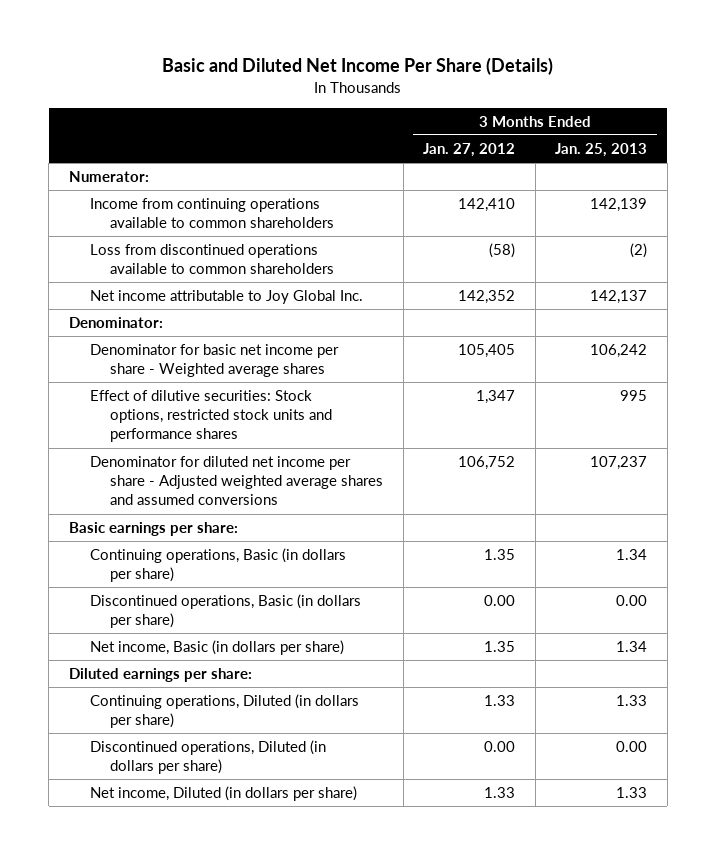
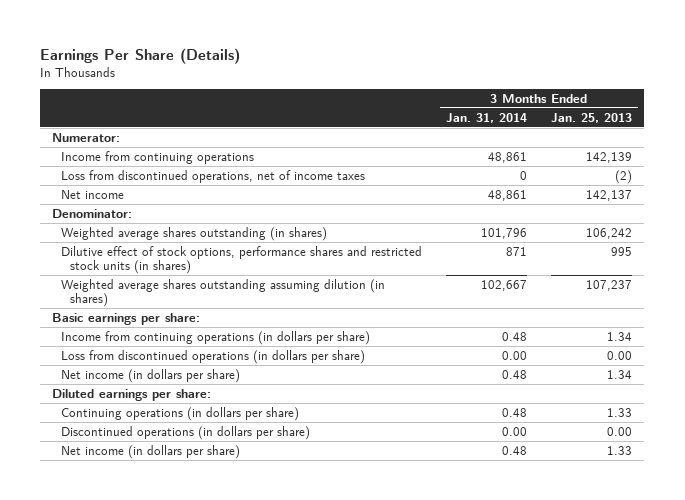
- Basic and Diluted Net Income Per Share (Details)
+ Earnings Per Share (Details)
- | 3 Months Ended Jan. 27, 2012 | 3 Months Ended Jan. 25, 2013
+ | 3 Months Ended Jan. 31, 2014 | 3 Months Ended Jan. 25, 2013
- Income from continuing operations available to common shareholders | 142,410 | 142,139
- Loss from discontinued operations available to common shareholders | (58) | (2)
- Net income attributable to Joy Global Inc. | 142,352 | 142,137
+ Income from continuing operations | 48,861 | 142,139
+ Loss from discontinued operations, net of income taxes | 0 | (2)
+ Net income | 48,861 | 142,137
- Denominator for basic net income per share - Weighted average shares | 105,405 | 106,242
- Effect of dilutive securities: Stock options, restricted stock units and performance shares | 1,347 | 995
- Denominator for diluted net income per share - Adjusted weighted average shares and assumed conversions | 106,752 | 107,237
+ Weighted average shares outstanding (in shares) | 101,796 | 106,242
+ Dilutive effect of stock options, performance shares and restricted stock units (in shares) | 871 | 995
+ Weighted average shares outstanding assuming dilution (in shares) | 102,667 | 107,237
- Continuing operations, Basic (in dollars per share) | 1.35 | 1.34
- Discontinued operations, Basic (in dollars per share) | 0.00 | 0.00
- Net income, Basic (in dollars per share) | 1.35 | 1.34
+ Income from continuing operations (in dollars per share) | 0.48 | 1.34
+ Loss from discontinued operations (in dollars per share) | 0.00 | 0.00
+ Net income (in dollars per share) | 0.48 | 1.34
- Continuing operations, Diluted (in dollars per share) | 1.33 | 1.33
- Discontinued operations, Diluted (in dollars per share) | 0.00 | 0.00
- Net income, Diluted (in dollars per share) | 1.33 | 1.33
+ Continuing operations (in dollars per share) | 0.48 | 1.33
+ Discontinued operations (in dollars per share) | 0.00 | 0.00
+ Net income (in dollars per share) | 0.48 | 1.33

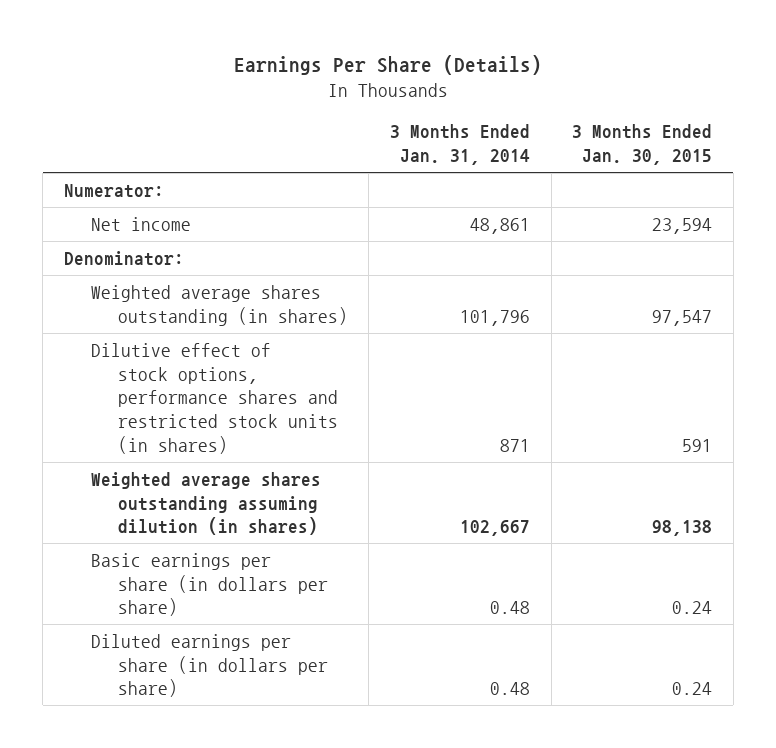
- | 3 Months Ended Jan. 31, 2014 | 3 Months Ended Jan. 25, 2013
+ | 3 Months Ended Jan. 31, 2014 | 3 Months Ended Jan. 30, 2015
- Income from continuing operations | 48,861 | 142,139
- Loss from discontinued operations, net of income taxes | 0 | (2)
- Basic earnings per share:
- Income from continuing operations (in dollars per share) | 0.48 | 1.34
- Loss from discontinued operations (in dollars per share) | 0.00 | 0.00
- Net income (in dollars per share) | 0.48 | 1.34
- Diluted earnings per share:
- Continuing operations (in dollars per share) | 0.48 | 1.33
- Discontinued operations (in dollars per share) | 0.00 | 0.00
- Net income (in dollars per share) | 0.48 | 1.33
+ Basic earnings per share (in dollars per share) | 0.48 | 0.24
+ Diluted earnings per share (in dollars per share) | 0.48 | 0.24

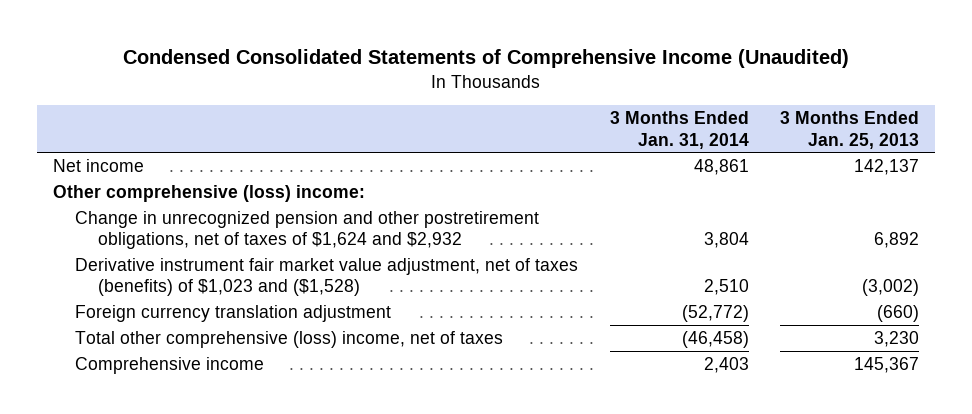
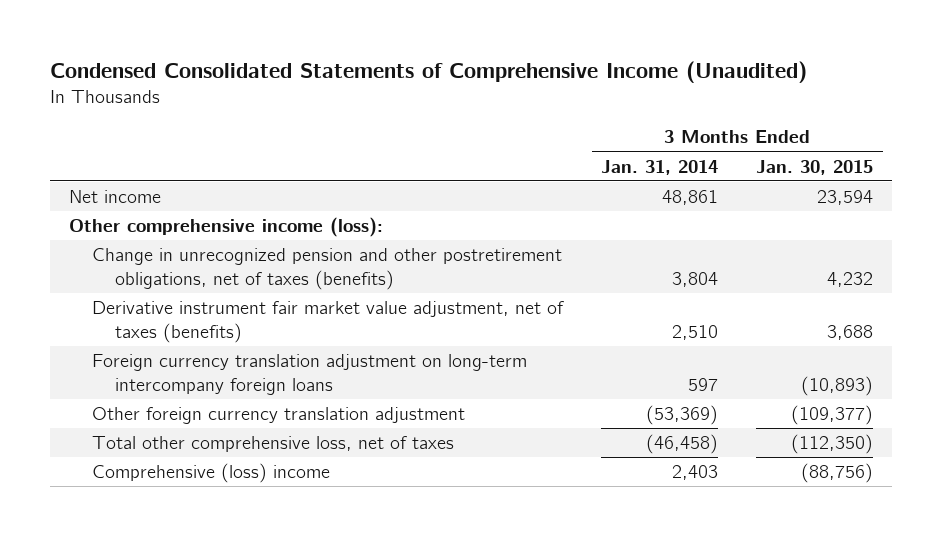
- | 3 Months Ended Jan. 31, 2014 | 3 Months Ended Jan. 25, 2013
+ | 3 Months Ended Jan. 31, 2014 | 3 Months Ended Jan. 30, 2015
- Other comprehensive (loss) income:
- Change in unrecognized pension and other postretirement obligations, net of taxes of $1,624 and $2,932 | 3,804 | 6,892
- Derivative instrument fair market value adjustment, net of taxes (benefits) of $1,023 and ($1,528) | 2,510 | (3,002)
- Foreign currency translation adjustment | (52,772) | (660)
- Total other comprehensive (loss) income, net of taxes | (46,458) | 3,230
- Comprehensive income | 2,403 | 145,367
+ Other comprehensive income (loss):
+ Change in unrecognized pension and other postretirement obligations, net of taxes (benefits) | 3,804 | 4,232
+ Derivative instrument fair market value adjustment, net of taxes (benefits) | 2,510 | 3,688
+ Foreign currency translation adjustment on long-term intercompany foreign loans | 597 | (10,893)
+ Other foreign currency translation adjustment | (53,369) | (109,377)
+ Total other comprehensive loss, net of taxes | (46,458) | (112,350)
+ Comprehensive (loss) income | 2,403 | (88,756)

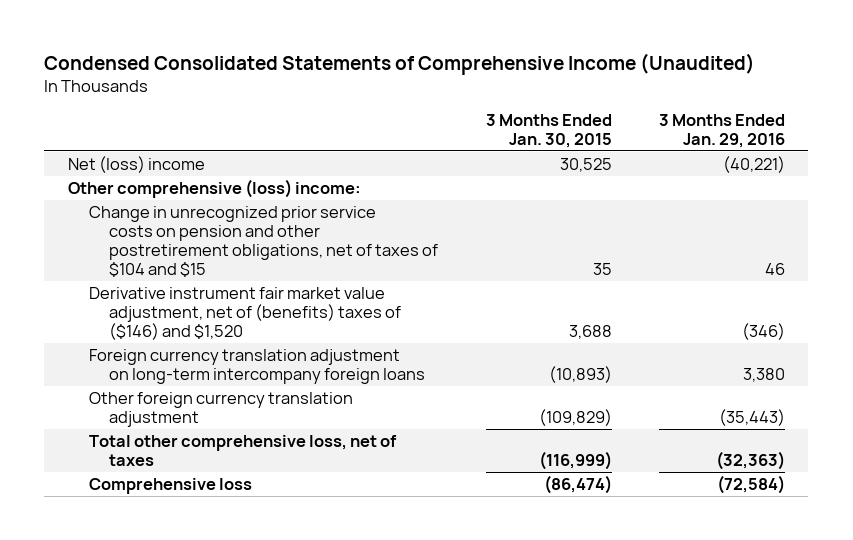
- | 3 Months Ended Jan. 31, 2014 | 3 Months Ended Jan. 30, 2015
+ | 3 Months Ended Jan. 30, 2015 | 3 Months Ended Jan. 29, 2016
- Net income | 48,861 | 23,594
- Other comprehensive income (loss):
- Change in unrecognized pension and other postretirement obligations, net of taxes (benefits) | 3,804 | 4,232
- Derivative instrument fair market value adjustment, net of taxes (benefits) | 2,510 | 3,688
+ Net (loss) income | 30,525 | (40,221)
+ Other comprehensive (loss) income:
+ Change in unrecognized prior service costs on pension and other postretirement obligations, net of taxes of $104 and $15 | 35 | 46
+ Derivative instrument fair market value adjustment, net of (benefits) taxes of ($146) and $1,520 | 3,688 | (346)
- Other foreign currency translation adjustment | (53,369) | (109,377)
- Total other comprehensive loss, net of taxes | (46,458) | (112,350)
- Comprehensive (loss) income | 2,403 | (88,756)
+ Other foreign currency translation adjustment | (109,829) | (35,443)
+ Total other comprehensive loss, net of taxes | (116,999) | (32,363)
+ Comprehensive loss | (86,474) | (72,584)

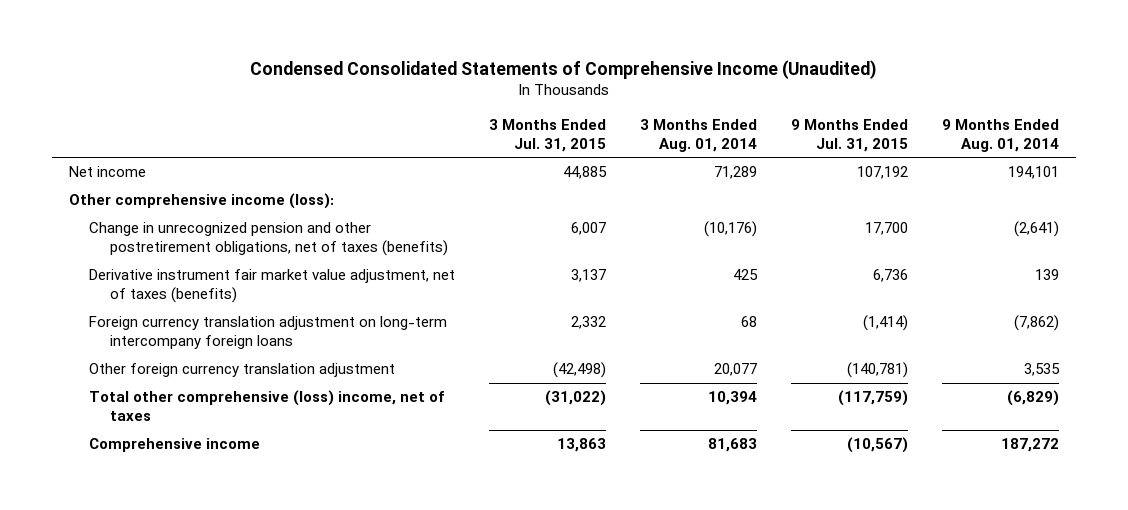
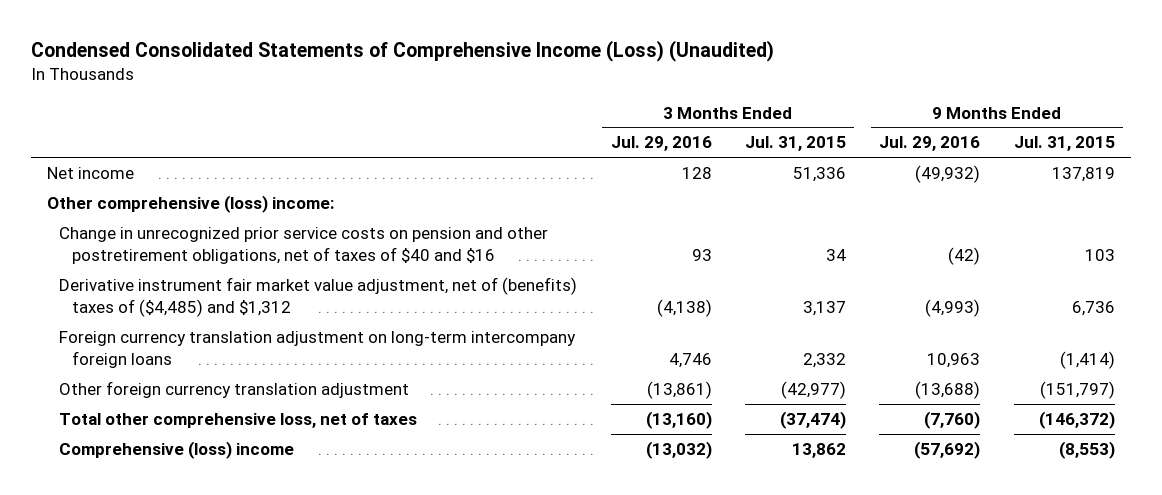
- Condensed Consolidated Statements of Comprehensive Income (Unaudited)
+ Condensed Consolidated Statements of Comprehensive Income (Loss) (Unaudited)
- | 3 Months Ended Jul. 31, 2015 | 3 Months Ended Aug. 01, 2014 | 9 Months Ended Jul. 31, 2015 | 9 Months Ended Aug. 01, 2014
+ | 3 Months Ended Jul. 29, 2016 | 3 Months Ended Jul. 31, 2015 | 9 Months Ended Jul. 29, 2016 | 9 Months Ended Jul. 31, 2015
- Net income | 44,885 | 71,289 | 107,192 | 194,101
- Other comprehensive income (loss):
- Change in unrecognized pension and other postretirement obligations, net of taxes (benefits) | 6,007 | (10,176) | 17,700 | (2,641)
- Derivative instrument fair market value adjustment, net of taxes (benefits) | 3,137 | 425 | 6,736 | 139
+ Net income | 128 | 51,336 | (49,932) | 137,819
+ Other comprehensive (loss) income:
+ Change in unrecognized prior service costs on pension and other postretirement obligations, net of taxes of $40 and $16 | 93 | 34 | (42) | 103
+ Derivative instrument fair market value adjustment, net of (benefits) taxes of ($4,485) and $1,312 | (4,138) | 3,137 | (4,993) | 6,736
- Other foreign currency translation adjustment | (42,498) | 20,077 | (140,781) | 3,535
- Total other comprehensive (loss) income, net of taxes | (31,022) | 10,394 | (117,759) | (6,829)
- Comprehensive income | 13,863 | 81,683 | (10,567) | 187,272
+ Other foreign currency translation adjustment | (13,861) | (42,977) | (13,688) | (151,797)
+ Total other comprehensive loss, net of taxes | (13,160) | (37,474) | (7,760) | (146,372)
+ Comprehensive (loss) income | (13,032) | 13,862 | (57,692) | (8,553)

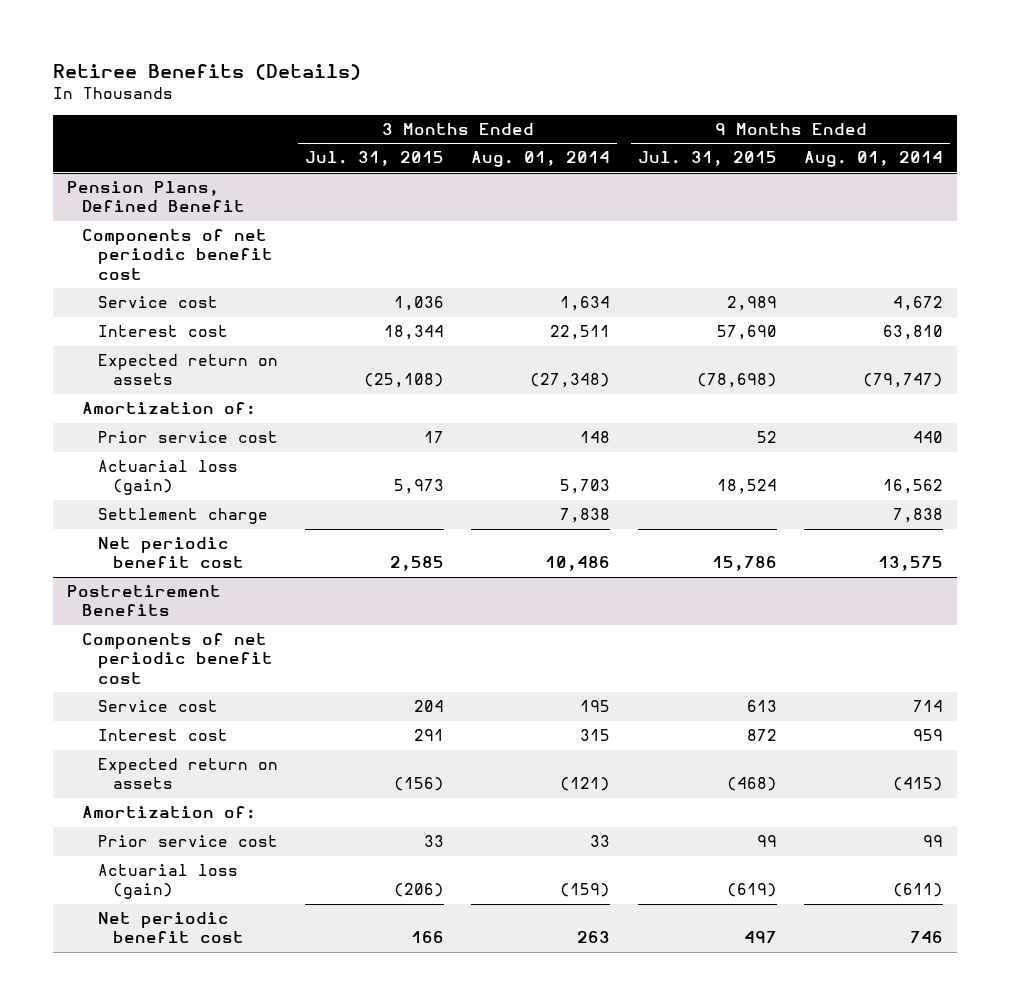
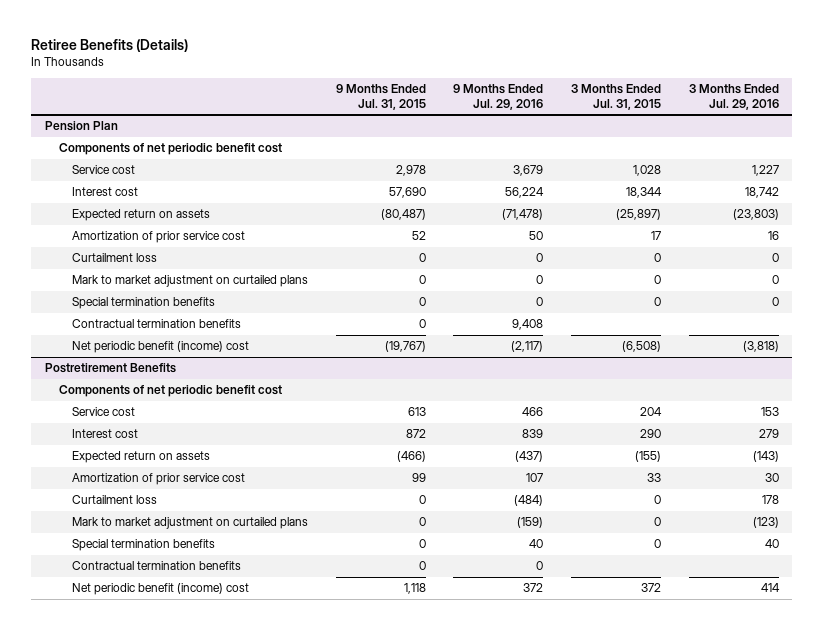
- | 3 Months Ended Jul. 31, 2015 | 3 Months Ended Aug. 01, 2014 | 9 Months Ended Jul. 31, 2015 | 9 Months Ended Aug. 01, 2014
+ | 9 Months Ended Jul. 31, 2015 | 9 Months Ended Jul. 29, 2016 | 3 Months Ended Jul. 31, 2015 | 3 Months Ended Jul. 29, 2016
- Pension Plans, Defined Benefit
+ Pension Plan
- Service cost | 1,036 | 1,634 | 2,989 | 4,672
+ Service cost | 2,978 | 3,679 | 1,028 | 1,227
- Expected return on assets | (25,108) | (27,348) | (78,698) | (79,747)
- Amortization of:
- Prior service cost | 17 | 148 | 52 | 440
- Actuarial loss (gain) | 5,973 | 5,703 | 18,524 | 16,562
- Settlement charge | | 7,838 | | 7,838
- Net periodic benefit cost | 2,585 | 10,486 | 15,786 | 13,575
+ Expected return on assets | (80,487) | (71,478) | (25,897) | (23,803)
+ Amortization of prior service cost | 52 | 50 | 17 | 16
+ Curtailment loss | 0 | 0 | 0 | 0
+ Mark to market adjustment on curtailed plans | 0 | 0 | 0 | 0
+ Special termination benefits | 0 | 0 | 0 | 0
+ Contractual termination benefits | 0 | 9,408 | |
+ Net periodic benefit (income) cost | (19,767) | (2,117) | (6,508) | (3,818)
@ Postretirement Benefits
- Interest cost | 291 | 315 | 872 | 959
- Expected return on assets | (156) | (121) | (468) | (415)
- Amortization of:
- Prior service cost | 33 | 33 | 99 | 99
- Actuarial loss (gain) | (206) | (159) | (619) | (611)
- Net periodic benefit cost | 166 | 263 | 497 | 746
+ Interest cost | 872 | 839 | 290 | 279
+ Expected return on assets | (466) | (437) | (155) | (143)
+ Amortization of prior service cost | 99 | 107 | 33 | 30
+ Curtailment loss | 0 | (484) | 0 | 178
+ Mark to market adjustment on curtailed plans | 0 | (159) | 0 | (123)
+ Special termination benefits | 0 | 40 | 0 | 40
+ Contractual termination benefits | 0 | 0 | |
+ Net periodic benefit (income) cost | 1,118 | 372 | 372 | 414

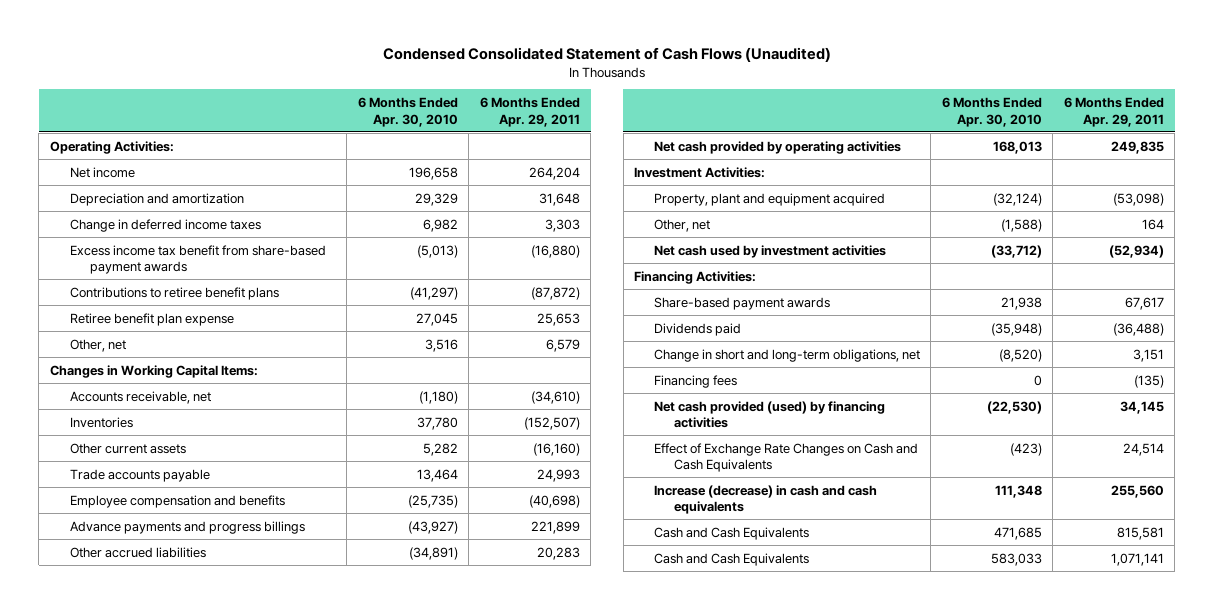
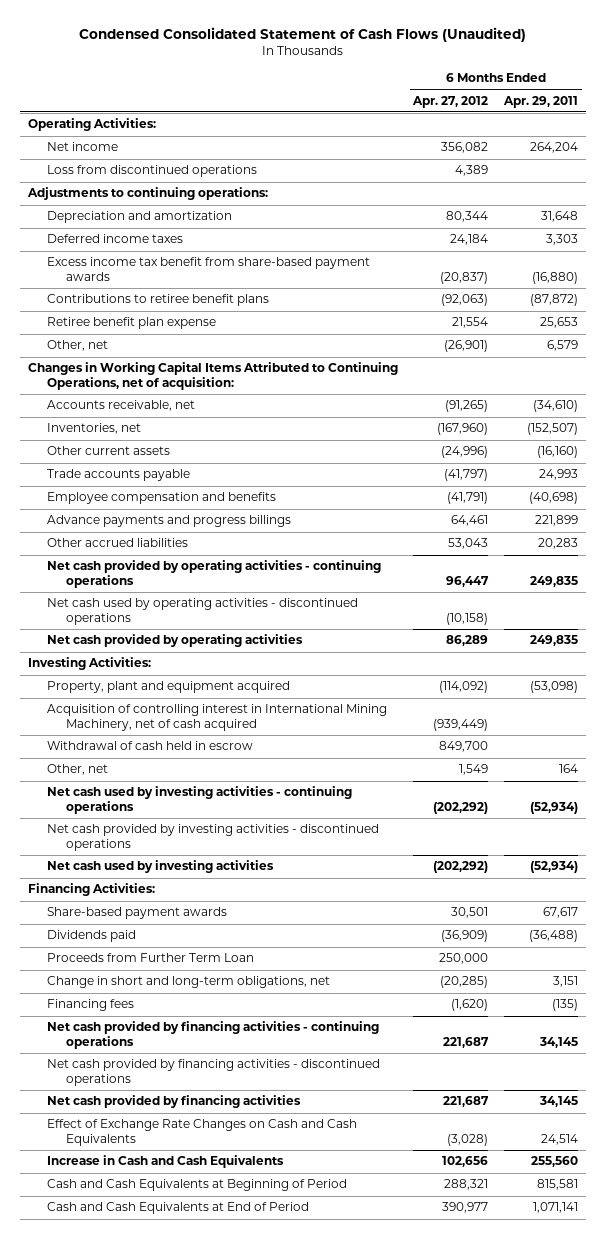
- | 6 Months Ended Apr. 30, 2010 | 6 Months Ended Apr. 29, 2011
+ | 6 Months Ended Apr. 27, 2012 | 6 Months Ended Apr. 29, 2011
+ Loss from discontinued operations | 4,389 |
+ Adjustments to continuing operations:
- Change in deferred income taxes | 6,982 | 3,303
+ Deferred income taxes | 24,184 | 3,303
- Changes in Working Capital Items:
+ Changes in Working Capital Items Attributed to Continuing Operations, net of acquisition:
- Inventories | 37,780 | (152,507)
+ Inventories, net | (167,960) | (152,507)
+ Net cash provided by operating activities - continuing operations | 96,447 | 249,835
+ Net cash used by operating activities - discontinued operations | (10,158) |
- Investment Activities:
+ Investing Activities:
+ Acquisition of controlling interest in International Mining Machinery, net of cash acquired | (939,449) |
+ Withdrawal of cash held in escrow | 849,700 |
- Net cash used by investment activities | (33,712) | (52,934)
+ Net cash used by investing activities - continuing operations | (202,292) | (52,934)
+ Net cash provided by investing activities - discontinued operations
+ Net cash used by investing activities | (202,292) | (52,934)
+ Proceeds from Further Term Loan | 250,000 |
- Net cash provided (used) by financing activities | (22,530) | 34,145
+ Net cash provided by financing activities - continuing operations | 221,687 | 34,145
+ Net cash provided by financing activities - discontinued operations
+ Net cash provided by financing activities | 221,687 | 34,145
- Increase (decrease) in cash and cash equivalents | 111,348 | 255,560
- Cash and Cash Equivalents | 471,685 | 815,581
- Cash and Cash Equivalents | 583,033 | 1,071,141
+ Increase in Cash and Cash Equivalents | 102,656 | 255,560
+ Cash and Cash Equivalents at Beginning of Period | 288,321 | 815,581
+ Cash and Cash Equivalents at End of Period | 390,977 | 1,071,141

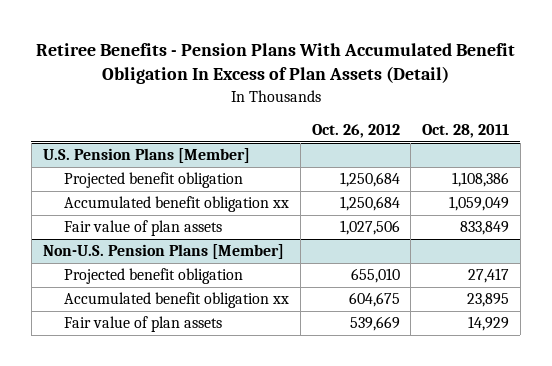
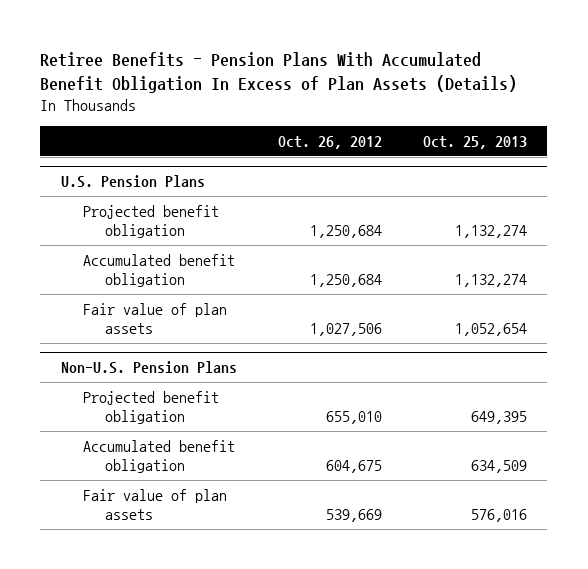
- Retiree Benefits - Pension Plans With Accumulated Benefit Obligation In Excess of Plan Assets (Detail)
+ Retiree Benefits - Pension Plans With Accumulated Benefit Obligation In Excess of Plan Assets (Details)
- | Oct. 26, 2012 | Oct. 28, 2011
+ | Oct. 26, 2012 | Oct. 25, 2013
- U.S. Pension Plans [Member]
+ U.S. Pension Plans
- Accumulated benefit obligation xx | 1,250,684 | 1,059,049
+ Accumulated benefit obligation | 1,250,684 | 1,132,274
- Non-U.S. Pension Plans [Member]
+ Non-U.S. Pension Plans
- Accumulated benefit obligation xx | 604,675 | 23,895
+ Accumulated benefit obligation | 604,675 | 634,509

